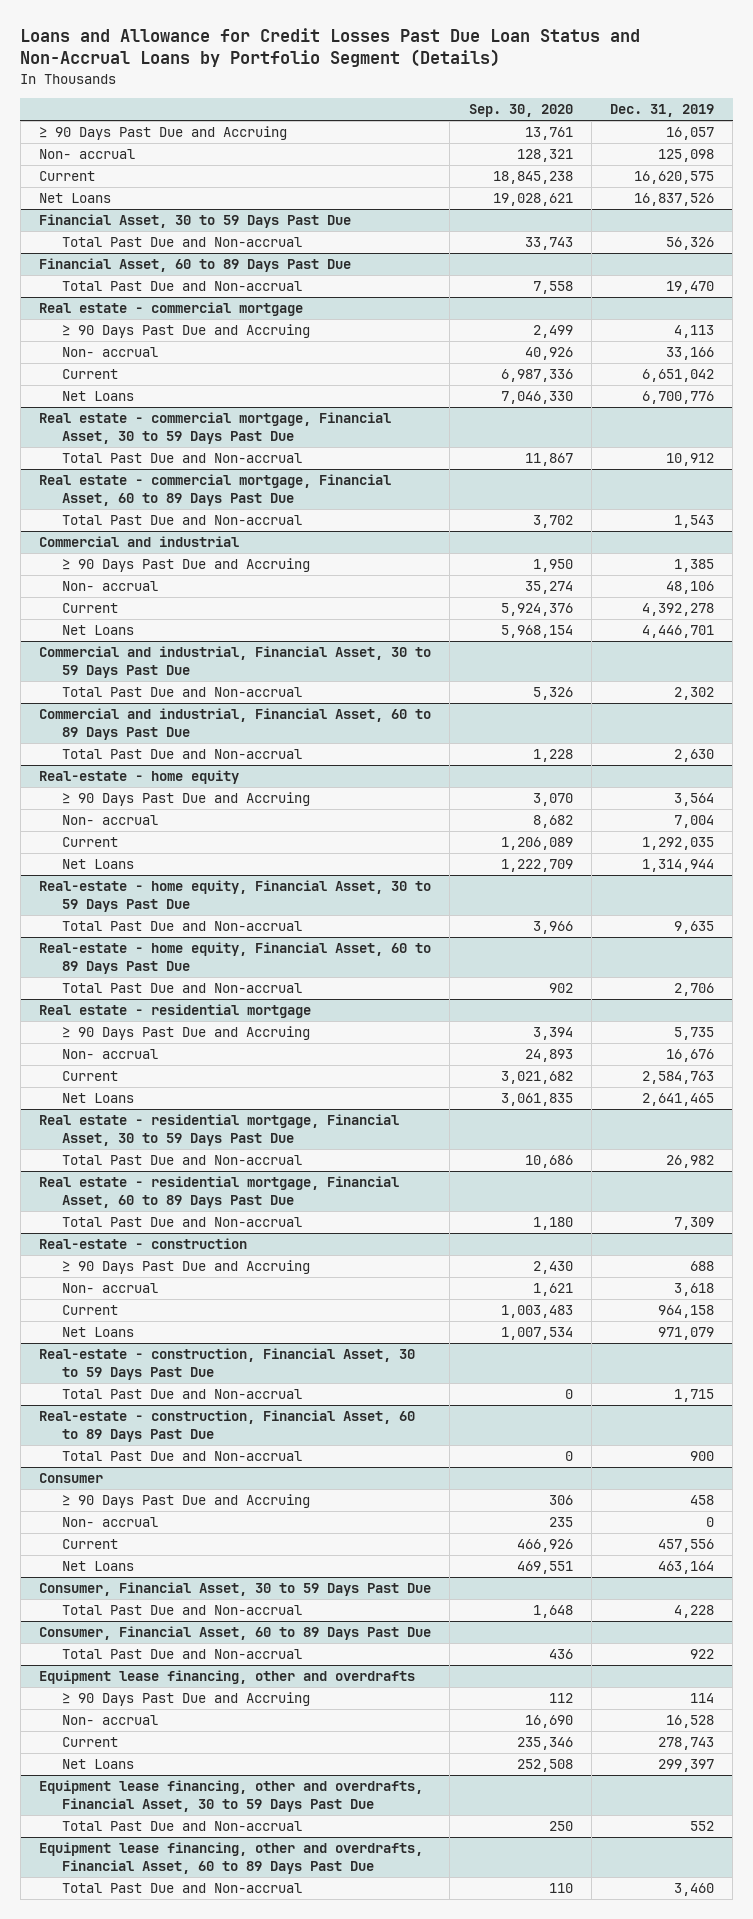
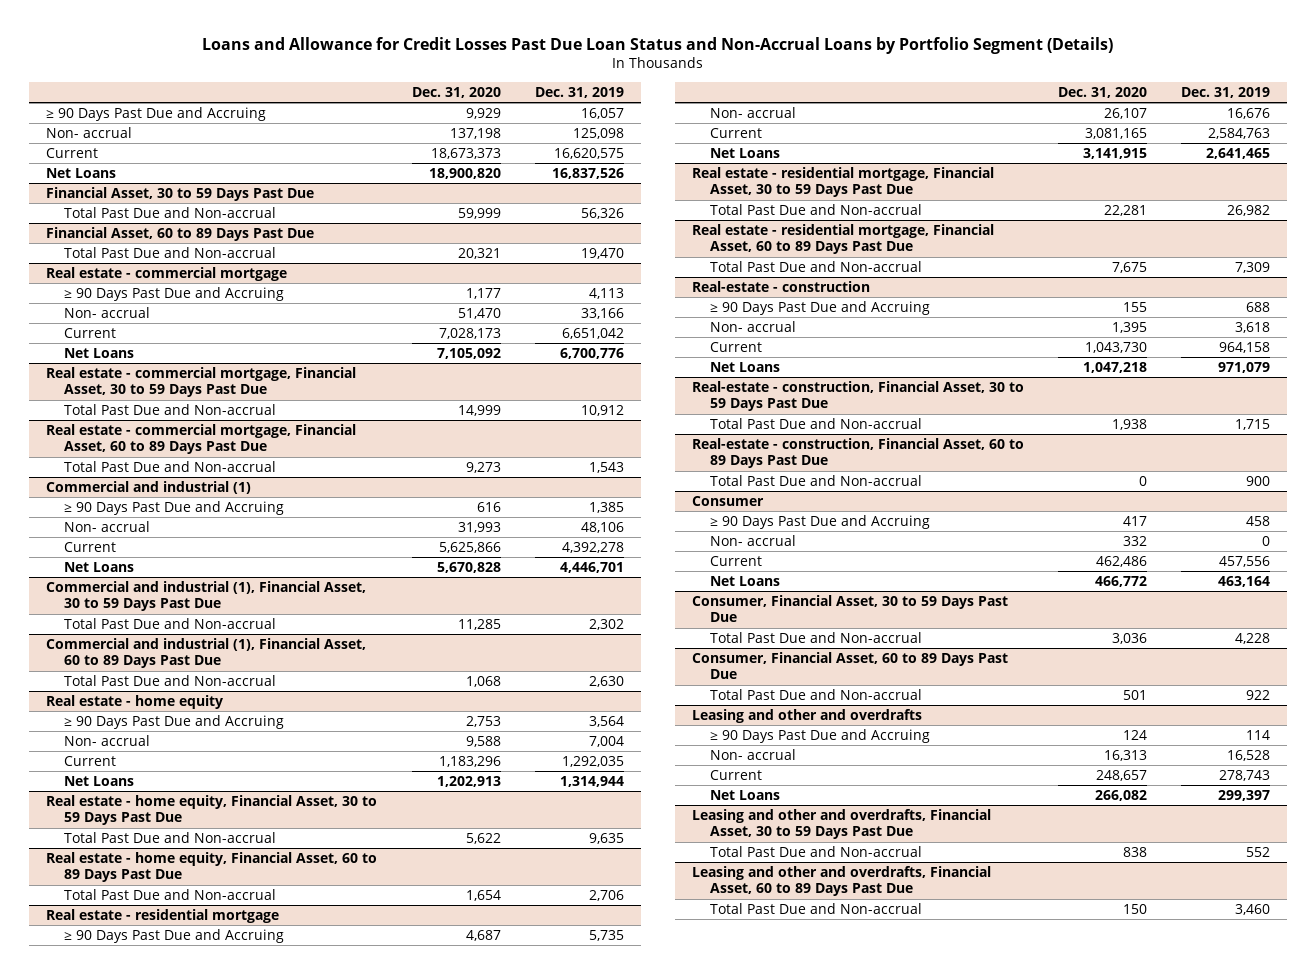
- | Sep. 30, 2020 | Dec. 31, 2019
+ | Dec. 31, 2020 | Dec. 31, 2019
- Commercial and industrial
+ Commercial and industrial (1)
- Commercial and industrial, Financial Asset, 30 to 59 Days Past Due
+ Commercial and industrial (1), Financial Asset, 30 to 59 Days Past Due
- Commercial and industrial, Financial Asset, 60 to 89 Days Past Due
+ Commercial and industrial (1), Financial Asset, 60 to 89 Days Past Due
- Real-estate - home equity
+ Real estate - home equity
- Real-estate - home equity, Financial Asset, 30 to 59 Days Past Due
+ Real estate - home equity, Financial Asset, 30 to 59 Days Past Due
- Real-estate - home equity, Financial Asset, 60 to 89 Days Past Due
+ Real estate - home equity, Financial Asset, 60 to 89 Days Past Due
- Equipment lease financing, other and overdrafts
+ Leasing and other and overdrafts
- Equipment lease financing, other and overdrafts, Financial Asset, 30 to 59 Days Past Due
+ Leasing and other and overdrafts, Financial Asset, 30 to 59 Days Past Due
- Equipment lease financing, other and overdrafts, Financial Asset, 60 to 89 Days Past Due
+ Leasing and other and overdrafts, Financial Asset, 60 to 89 Days Past Due

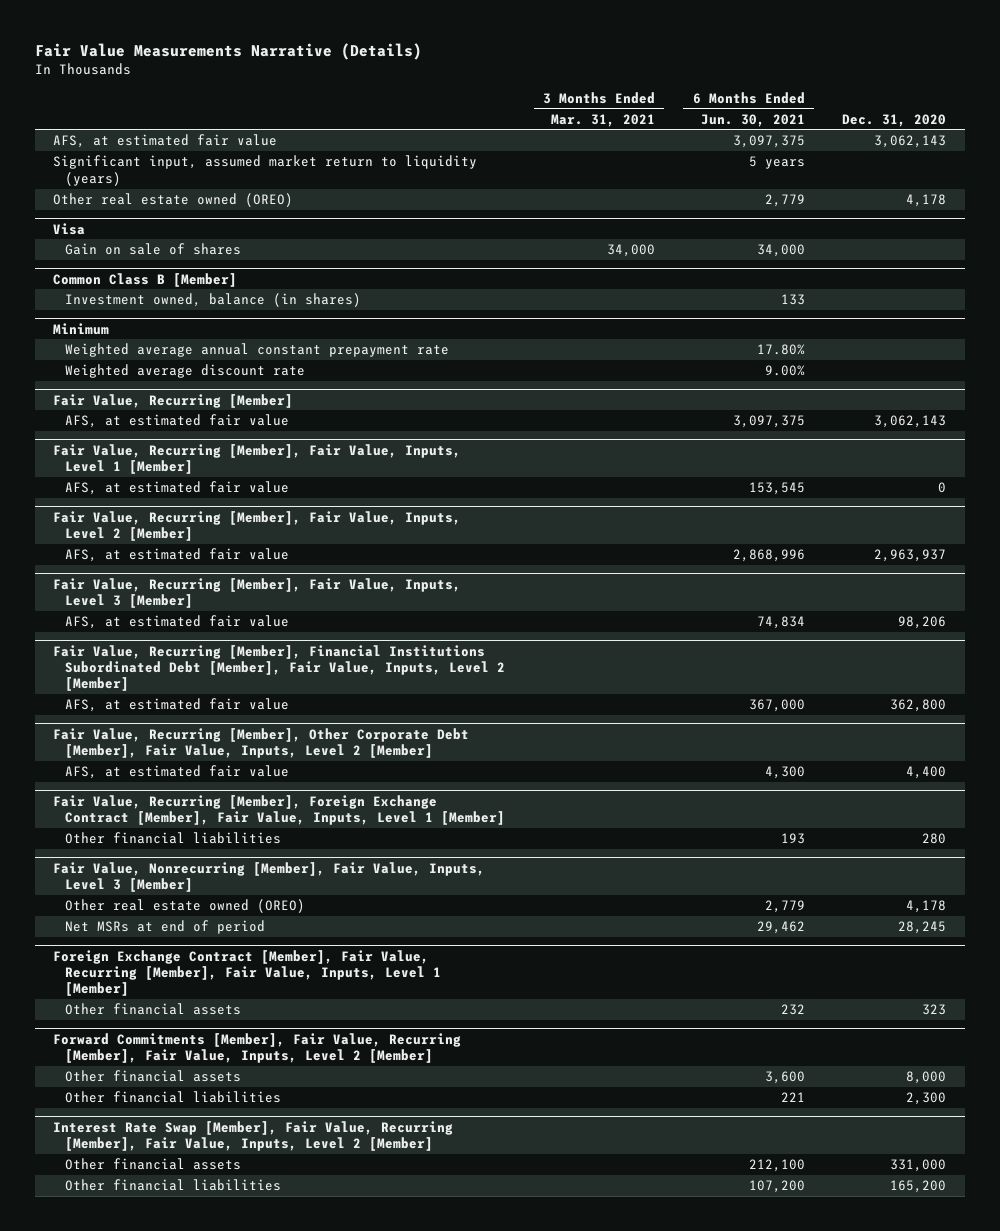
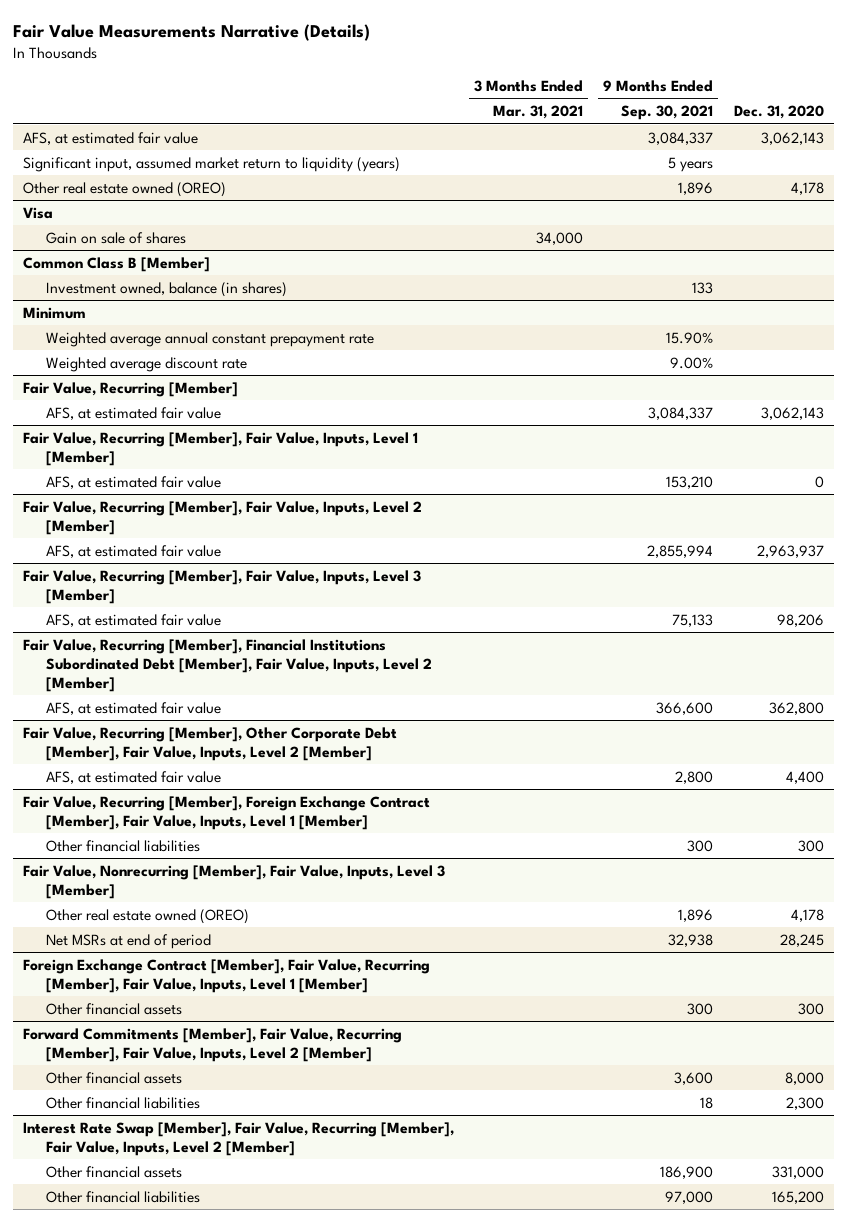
- | 3 Months Ended Mar. 31, 2021 | 6 Months Ended Jun. 30, 2021 | Dec. 31, 2020
+ | 3 Months Ended Mar. 31, 2021 | 9 Months Ended Sep. 30, 2021 | Dec. 31, 2020
@ Fair Value, Recurring [Member], Foreign Exchange Contract [Member], Fair Value, Inputs, Level 1 [Member]
- Other financial liabilities | | 193 | 280
+ Other financial liabilities | | 300 | 300
@ Foreign Exchange Contract [Member], Fair Value, Recurring [Member], Fair Value, Inputs, Level 1 [Member]
- Other financial assets | | 232 | 323
+ Other financial assets | | 300 | 300

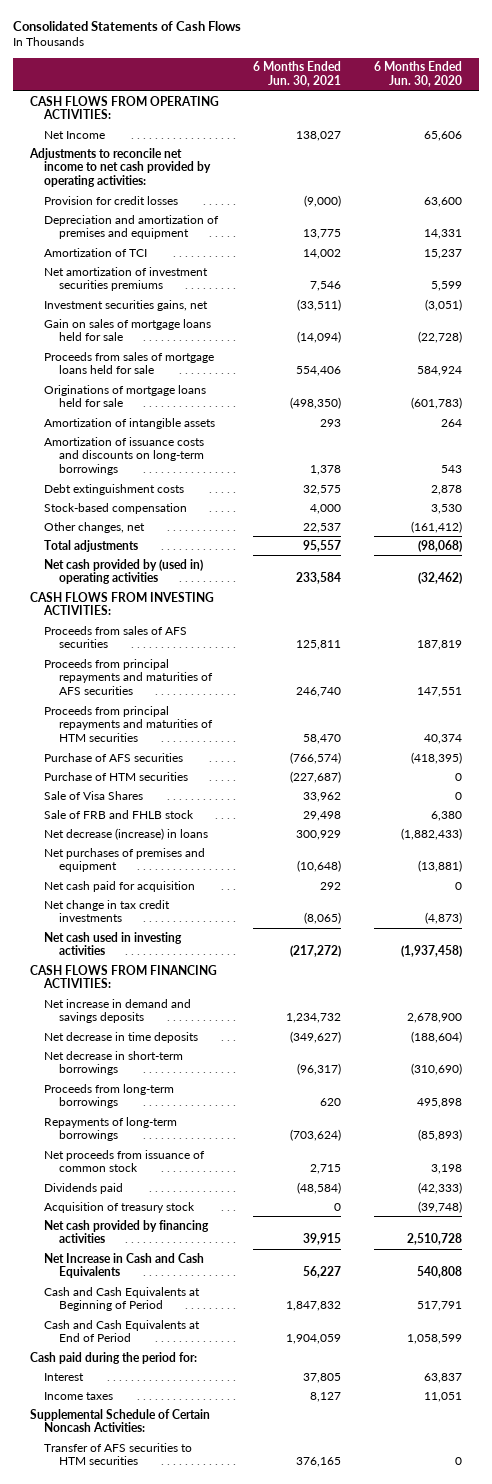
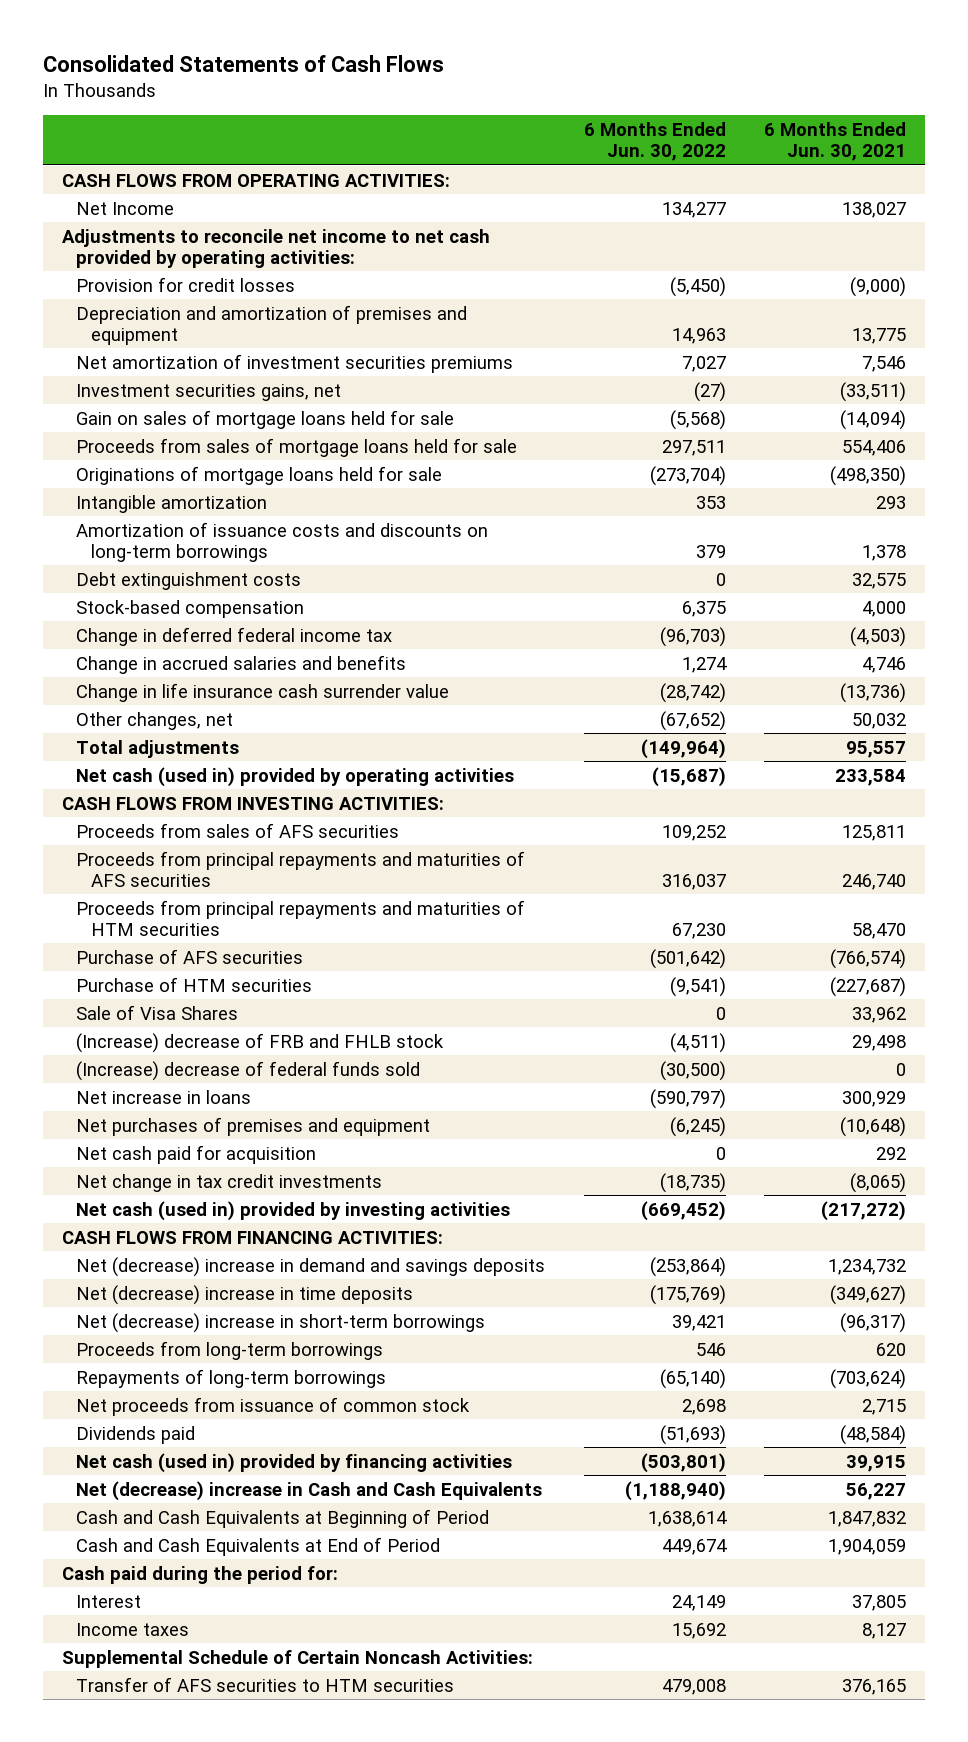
- | 6 Months Ended Jun. 30, 2021 | 6 Months Ended Jun. 30, 2020
+ | 6 Months Ended Jun. 30, 2022 | 6 Months Ended Jun. 30, 2021
- Amortization of TCI | 14,002 | 15,237
- Amortization of intangible assets | 293 | 264
+ Intangible amortization | 353 | 293
- Other changes, net | 22,537 | (161,412)
+ Change in deferred federal income tax | (96,703) | (4,503)
+ Change in accrued salaries and benefits | 1,274 | 4,746
+ Change in life insurance cash surrender value | (28,742) | (13,736)
+ Other changes, net | (67,652) | 50,032
- Net cash provided by (used in) operating activities | 233,584 | (32,462)
+ Net cash (used in) provided by operating activities | (15,687) | 233,584
- Sale of FRB and FHLB stock | 29,498 | 6,380
- Net decrease (increase) in loans | 300,929 | (1,882,433)
+ (Increase) decrease of FRB and FHLB stock | (4,511) | 29,498
+ (Increase) decrease of federal funds sold | (30,500) | 0
+ Net increase in loans | (590,797) | 300,929
- Net cash used in investing activities | (217,272) | (1,937,458)
+ Net cash (used in) provided by investing activities | (669,452) | (217,272)
- Net increase in demand and savings deposits | 1,234,732 | 2,678,900
- Net decrease in time deposits | (349,627) | (188,604)
- Net decrease in short-term borrowings | (96,317) | (310,690)
+ Net (decrease) increase in demand and savings deposits | (253,864) | 1,234,732
+ Net (decrease) increase in time deposits | (175,769) | (349,627)
+ Net (decrease) increase in short-term borrowings | 39,421 | (96,317)
- Acquisition of treasury stock | 0 | (39,748)
- Net cash provided by financing activities | 39,915 | 2,510,728
- Net Increase in Cash and Cash Equivalents | 56,227 | 540,808
+ Net cash (used in) provided by financing activities | (503,801) | 39,915
+ Net (decrease) increase in Cash and Cash Equivalents | (1,188,940) | 56,227

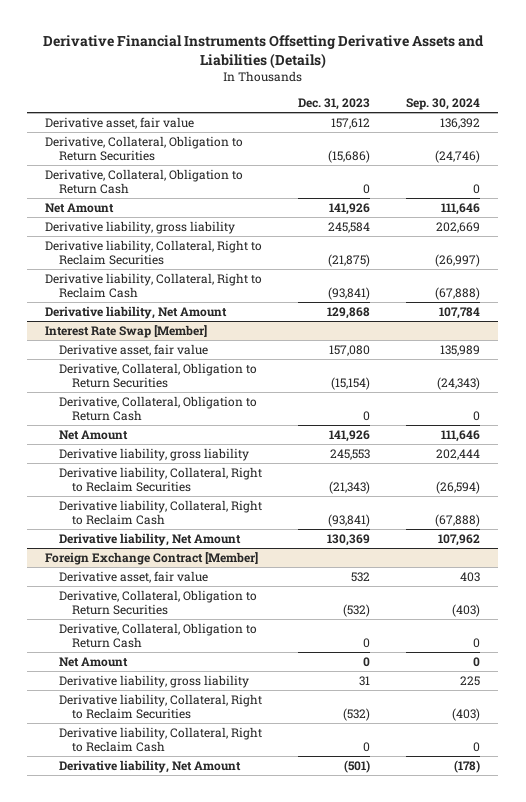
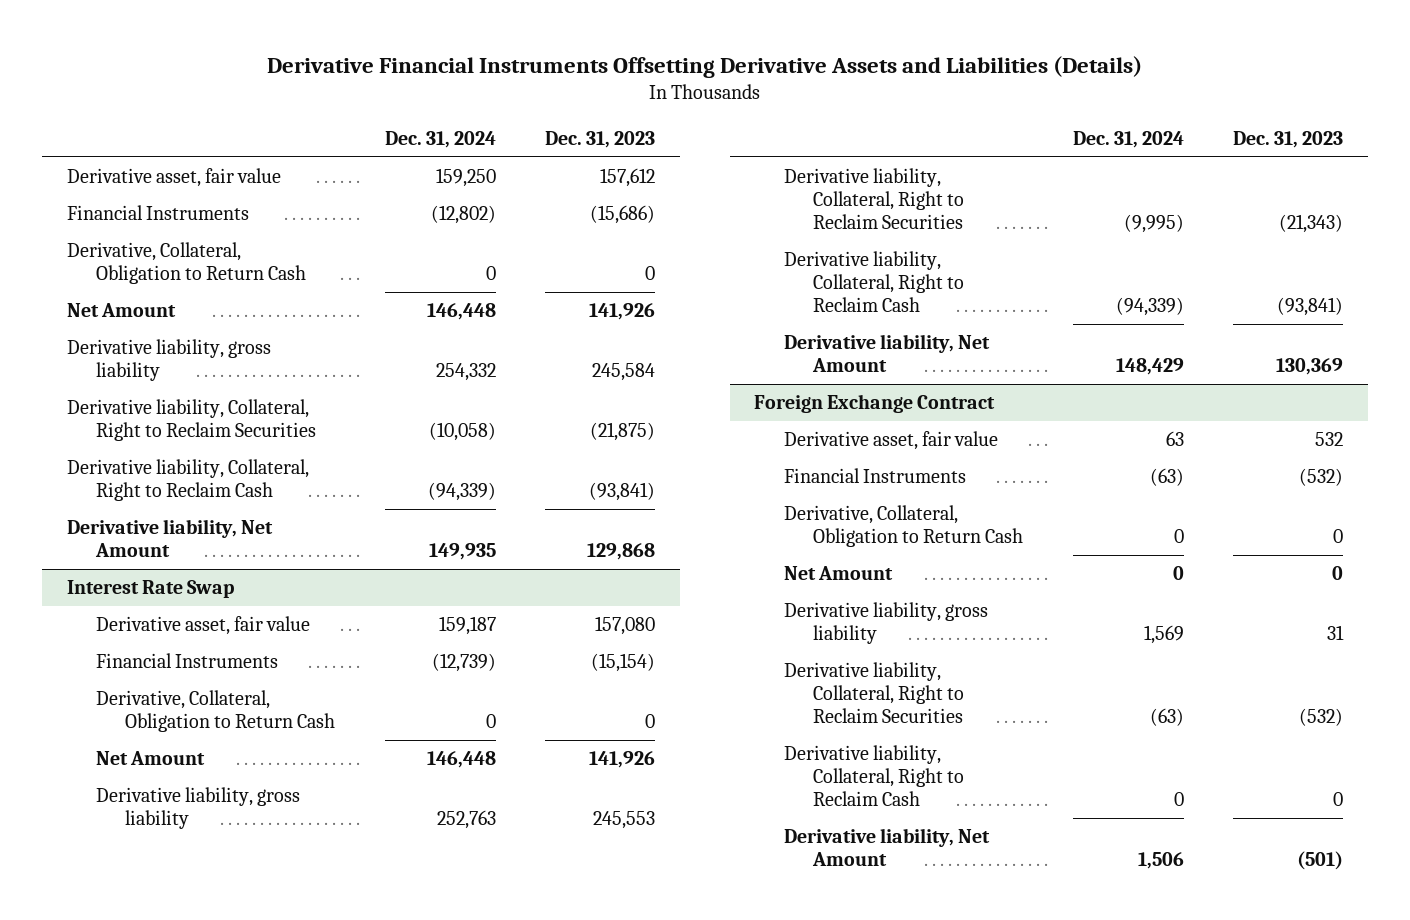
- | Dec. 31, 2023 | Sep. 30, 2024
+ | Dec. 31, 2024 | Dec. 31, 2023
- Derivative, Collateral, Obligation to Return Securities | (15,686) | (24,746)
+ Financial Instruments | (12,802) | (15,686)
- Interest Rate Swap [Member]
+ Interest Rate Swap
- Derivative, Collateral, Obligation to Return Securities | (15,154) | (24,343)
+ Financial Instruments | (12,739) | (15,154)
- Foreign Exchange Contract [Member]
+ Foreign Exchange Contract
- Derivative, Collateral, Obligation to Return Securities | (532) | (403)
+ Financial Instruments | (63) | (532)

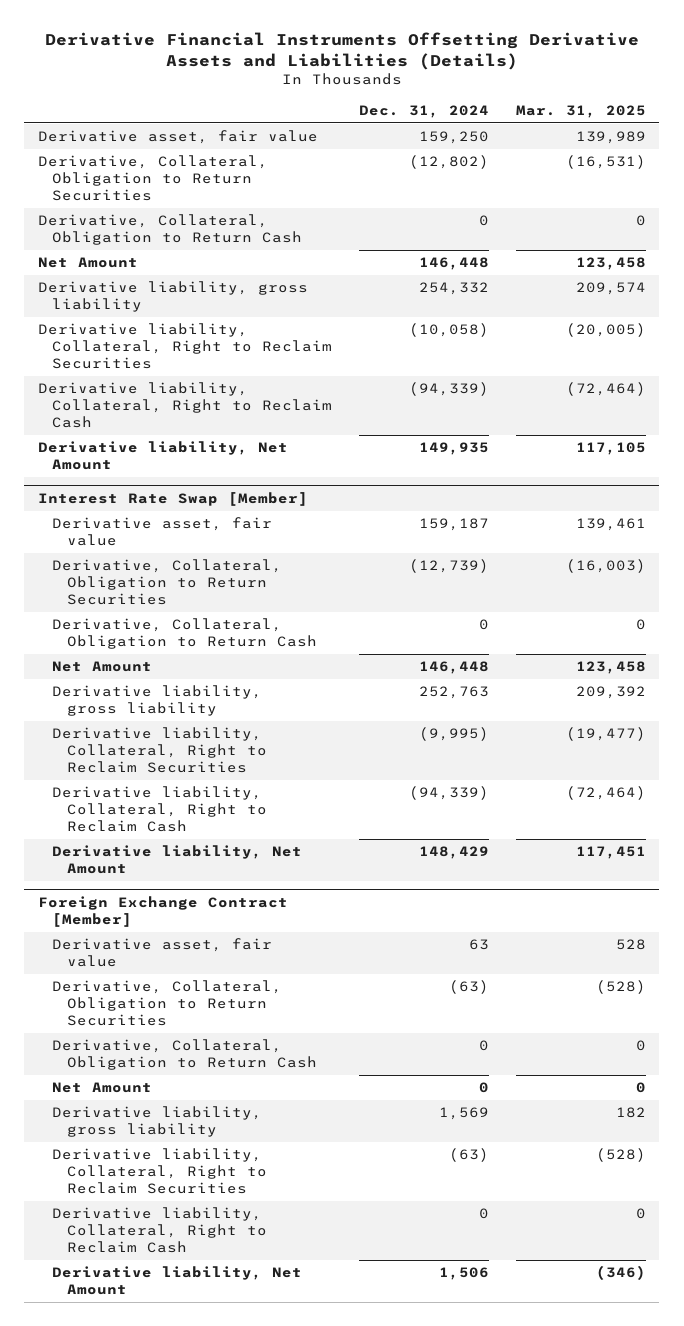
- | Dec. 31, 2024 | Dec. 31, 2023
+ | Dec. 31, 2024 | Mar. 31, 2025
- Financial Instruments | (12,802) | (15,686)
+ Derivative, Collateral, Obligation to Return Securities | (12,802) | (16,531)
- Interest Rate Swap
+ Interest Rate Swap [Member]
- Financial Instruments | (12,739) | (15,154)
+ Derivative, Collateral, Obligation to Return Securities | (12,739) | (16,003)
- Foreign Exchange Contract
+ Foreign Exchange Contract [Member]
- Financial Instruments | (63) | (532)
+ Derivative, Collateral, Obligation to Return Securities | (63) | (528)

